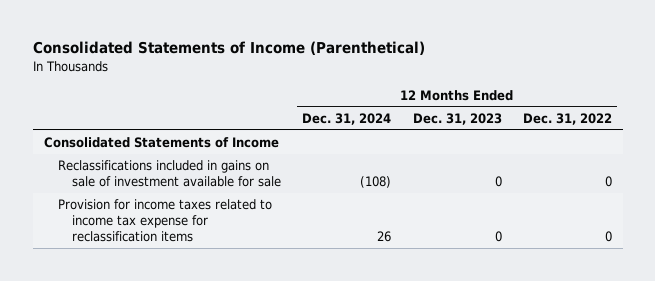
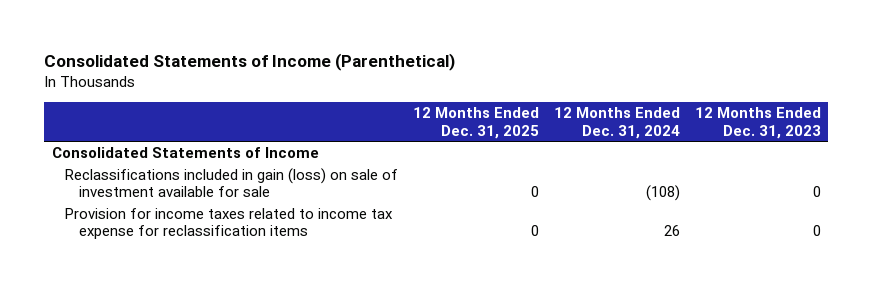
- | 12 Months Ended Dec. 31, 2024 | 12 Months Ended Dec. 31, 2023 | 12 Months Ended Dec. 31, 2022
+ | 12 Months Ended Dec. 31, 2025 | 12 Months Ended Dec. 31, 2024 | 12 Months Ended Dec. 31, 2023
- Reclassifications included in gains on sale of investment available for sale | (108) | 0 | 0
+ Reclassifications included in gain (loss) on sale of investment available for sale | 0 | (108) | 0

